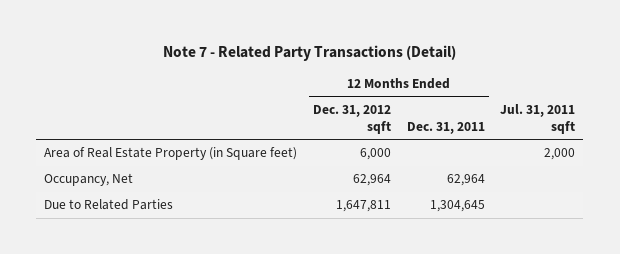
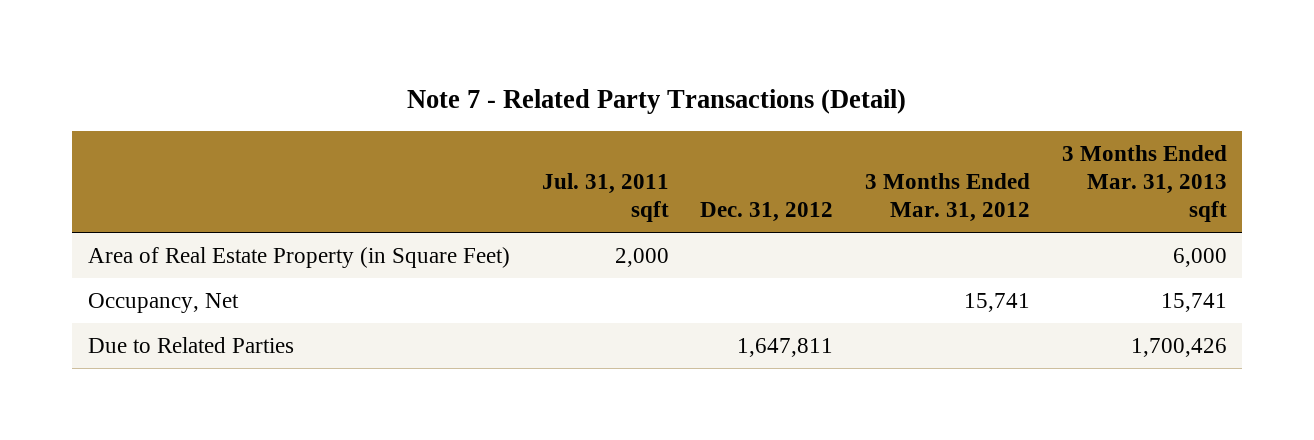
- | 12 Months Ended Dec. 31, 2012 sqft | 12 Months Ended Dec. 31, 2011 | Jul. 31, 2011 sqft
+ | Jul. 31, 2011 sqft | Dec. 31, 2012 | 3 Months Ended Mar. 31, 2012 | 3 Months Ended Mar. 31, 2013 sqft
- Area of Real Estate Property (in Square feet) | 6,000 | | 2,000
+ Area of Real Estate Property (in Square Feet) | 2,000 | | | 6,000

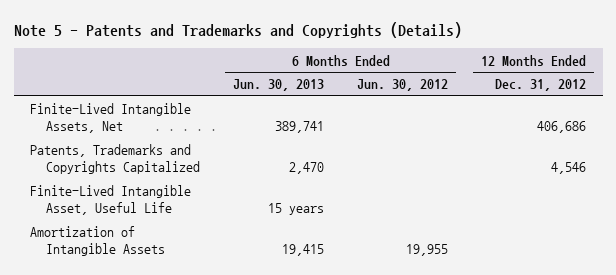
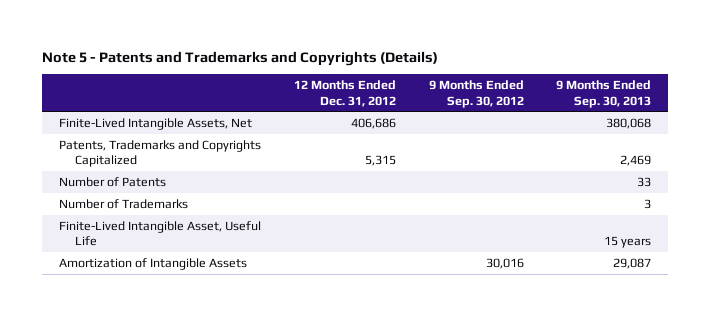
- | 6 Months Ended Jun. 30, 2013 | 6 Months Ended Jun. 30, 2012 | 12 Months Ended Dec. 31, 2012
+ | 12 Months Ended Dec. 31, 2012 | 9 Months Ended Sep. 30, 2012 | 9 Months Ended Sep. 30, 2013
- Patents, Trademarks and Copyrights Capitalized | 2,470 | | 4,546
+ Patents, Trademarks and Copyrights Capitalized | 5,315 | | 2,469
+ Number of Patents | | | 33
+ Number of Trademarks | | | 3

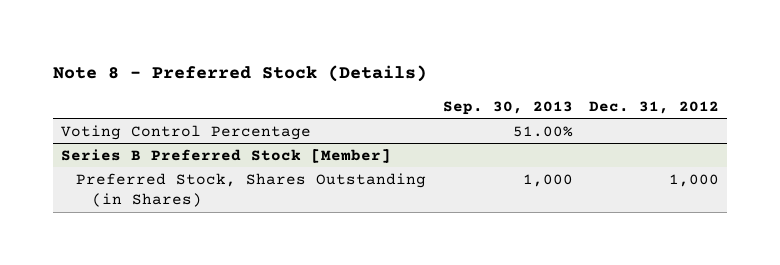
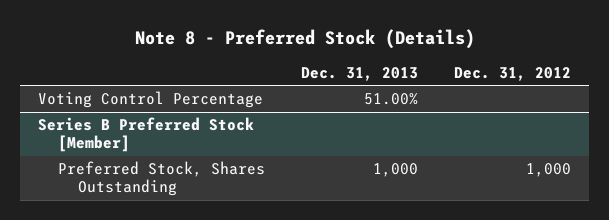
- | Sep. 30, 2013 | Dec. 31, 2012
+ | Dec. 31, 2013 | Dec. 31, 2012
@ Series B Preferred Stock [Member]
- Preferred Stock, Shares Outstanding (in Shares) | 1,000 | 1,000
+ Preferred Stock, Shares Outstanding | 1,000 | 1,000

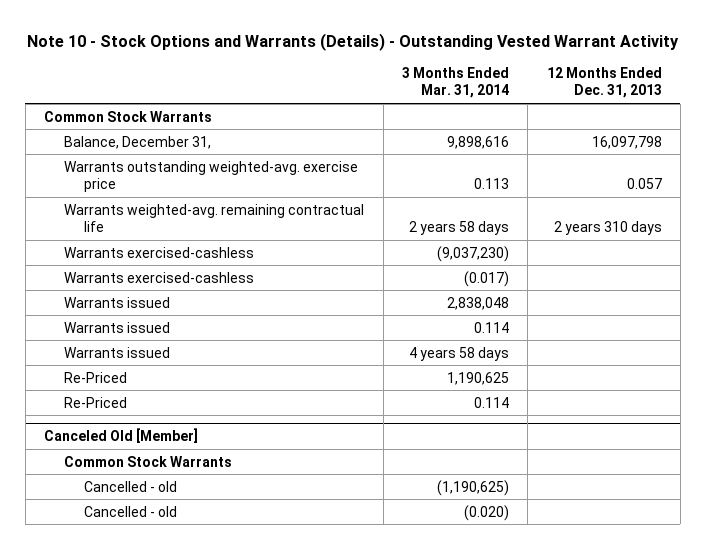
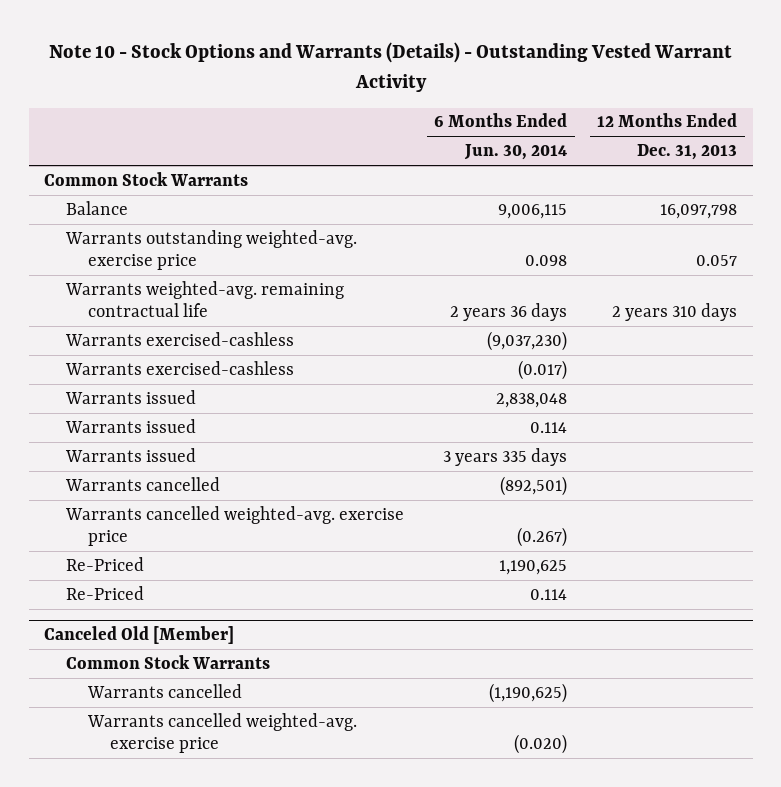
- | 3 Months Ended Mar. 31, 2014 | 12 Months Ended Dec. 31, 2013
+ | 6 Months Ended Jun. 30, 2014 | 12 Months Ended Dec. 31, 2013
- Balance, December 31, | 9,898,616 | 16,097,798
+ Balance | 9,006,115 | 16,097,798
+ Warrants cancelled | (892,501) |
+ Warrants cancelled weighted-avg. exercise price | (0.267) |
@ Canceled Old [Member]
- Cancelled - old | (1,190,625) |
- Cancelled - old | (0.020) |
+ Warrants cancelled | (1,190,625) |
+ Warrants cancelled weighted-avg. exercise price | (0.020) |

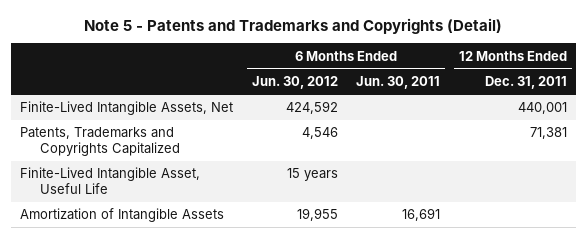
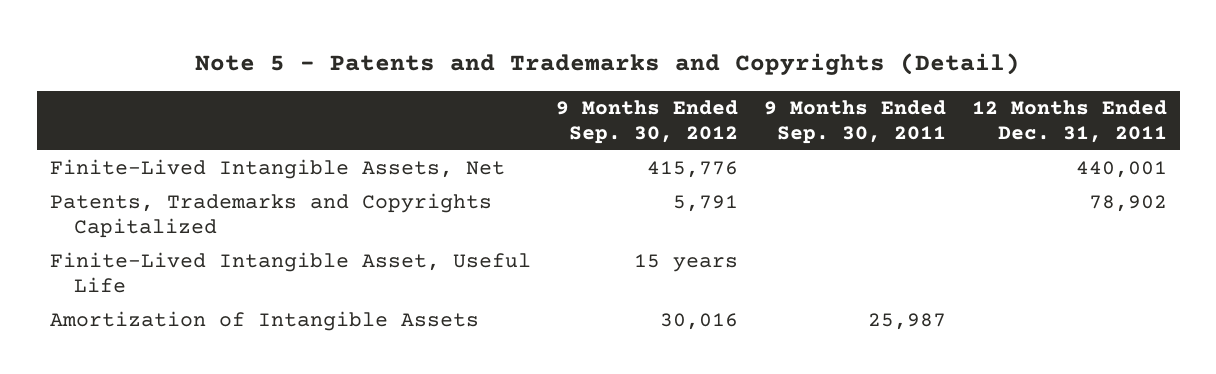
- | 6 Months Ended Jun. 30, 2012 | 6 Months Ended Jun. 30, 2011 | 12 Months Ended Dec. 31, 2011
+ | 9 Months Ended Sep. 30, 2012 | 9 Months Ended Sep. 30, 2011 | 12 Months Ended Dec. 31, 2011
- Patents, Trademarks and Copyrights Capitalized | 4,546 | | 71,381
+ Patents, Trademarks and Copyrights Capitalized | 5,791 | | 78,902

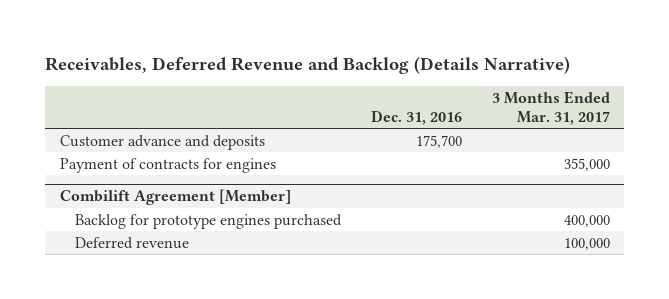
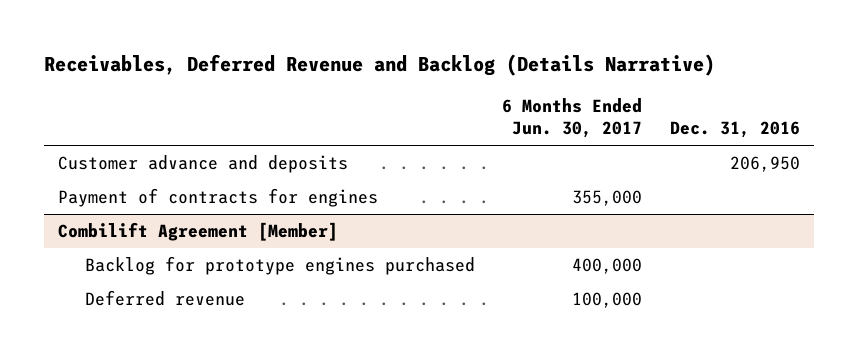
- | Dec. 31, 2016 | 3 Months Ended Mar. 31, 2017
+ | 6 Months Ended Jun. 30, 2017 | Dec. 31, 2016
- Customer advance and deposits | 175,700 |
+ Customer advance and deposits | | 206,950

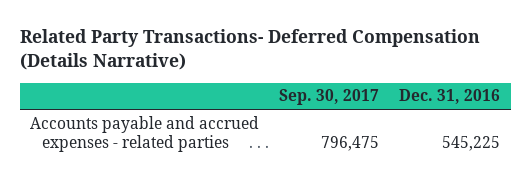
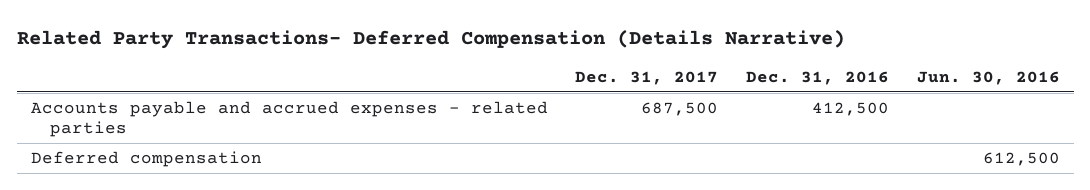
- | Sep. 30, 2017 | Dec. 31, 2016
+ | Dec. 31, 2017 | Dec. 31, 2016 | Jun. 30, 2016
- Accounts payable and accrued expenses - related parties | 796,475 | 545,225
+ Accounts payable and accrued expenses - related parties | 687,500 | 412,500 |
+ Deferred compensation | | | 612,500

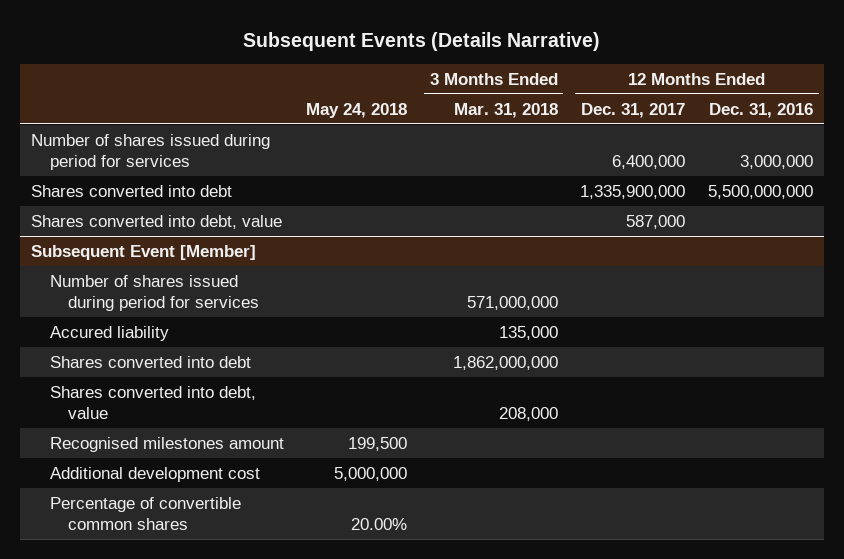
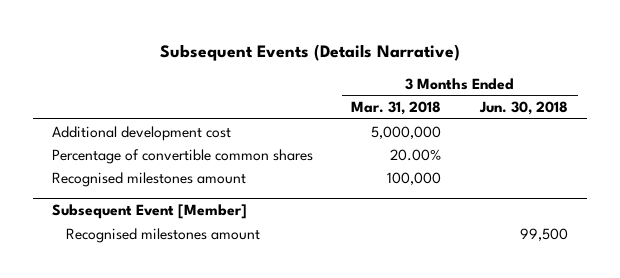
- | May 24, 2018 | 3 Months Ended Mar. 31, 2018 | 12 Months Ended Dec. 31, 2017 | 12 Months Ended Dec. 31, 2016
+ | 3 Months Ended Mar. 31, 2018 | 3 Months Ended Jun. 30, 2018
- Number of shares issued during period for services | | | 6,400,000 | 3,000,000
- Shares converted into debt | | | 1,335,900,000 | 5,500,000,000
- Shares converted into debt, value | | | 587,000 |
+ Additional development cost | 5,000,000 |
+ Percentage of convertible common shares | 20.00% |
+ Recognised milestones amount | 100,000 |
@ Subsequent Event [Member]
- Number of shares issued during period for services | | 571,000,000 | |
- Accured liability | | 135,000 | |
- Shares converted into debt | | 1,862,000,000 | |
- Shares converted into debt, value | | 208,000 | |
- Additional development cost | 5,000,000 | | |
- Percentage of convertible common shares | 20.00% | | |

